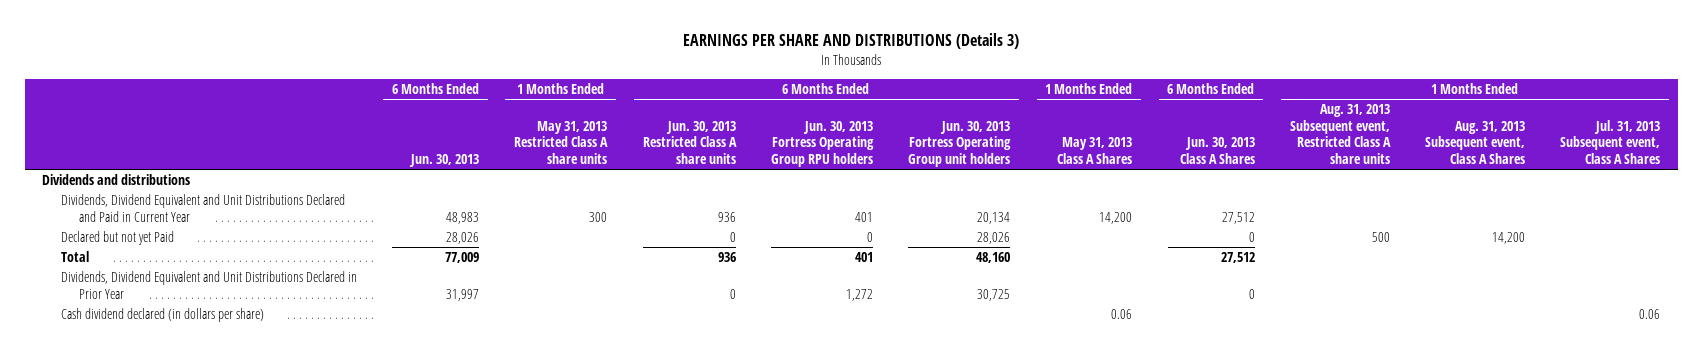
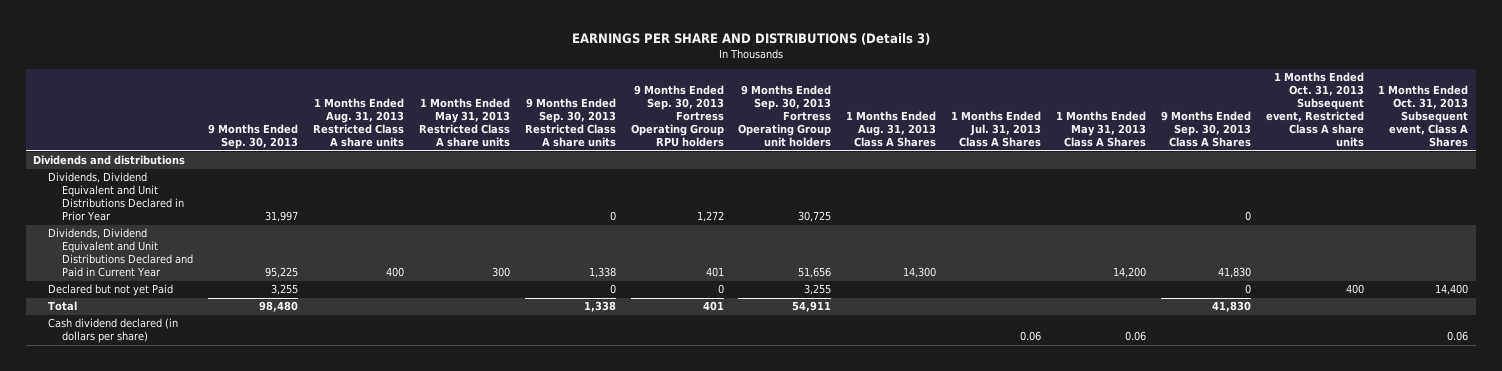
- | 6 Months Ended Jun. 30, 2013 | 1 Months Ended May 31, 2013 Restricted Class A share units | 6 Months Ended Jun. 30, 2013 Restricted Class A share units | 6 Months Ended Jun. 30, 2013 Fortress Operating Group RPU holders | 6 Months Ended Jun. 30, 2013 Fortress Operating Group unit holders | 1 Months Ended May 31, 2013 Class A Shares | 6 Months Ended Jun. 30, 2013 Class A Shares | 1 Months Ended Aug. 31, 2013 Subsequent event, Restricted Class A share units | 1 Months Ended Aug. 31, 2013 Subsequent event, Class A Shares | 1 Months Ended Jul. 31, 2013 Subsequent event, Class A Shares
+ | 9 Months Ended Sep. 30, 2013 | 1 Months Ended Aug. 31, 2013 Restricted Class A share units | 1 Months Ended May 31, 2013 Restricted Class A share units | 9 Months Ended Sep. 30, 2013 Restricted Class A share units | 9 Months Ended Sep. 30, 2013 Fortress Operating Group RPU holders | 9 Months Ended Sep. 30, 2013 Fortress Operating Group unit holders | 1 Months Ended Aug. 31, 2013 Class A Shares | 1 Months Ended Jul. 31, 2013 Class A Shares | 1 Months Ended May 31, 2013 Class A Shares | 9 Months Ended Sep. 30, 2013 Class A Shares | 1 Months Ended Oct. 31, 2013 Subsequent event, Restricted Class A share units | 1 Months Ended Oct. 31, 2013 Subsequent event, Class A Shares
moved up: Dividends, Dividend Equivalent and Unit Distributions Declared in Prior Year | 31,997 | | | 0 | 1,272 | 30,725 | | | | 0 | |

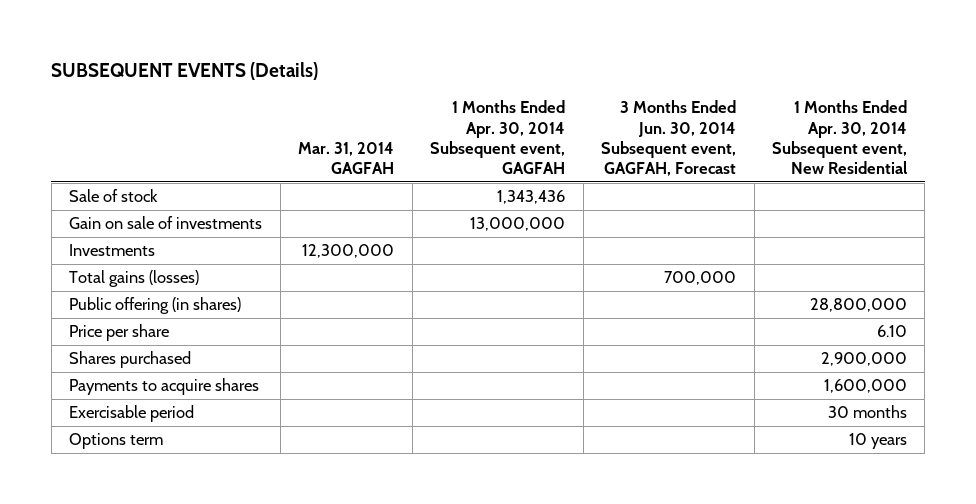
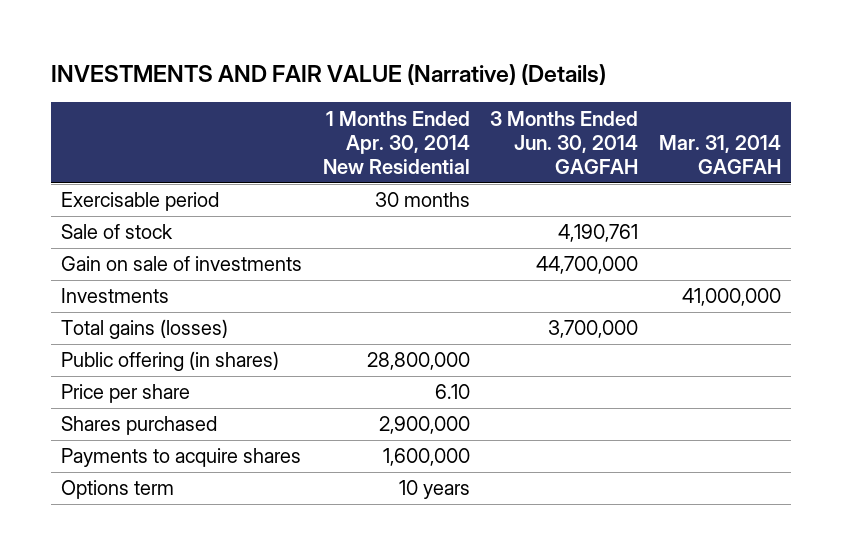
- SUBSEQUENT EVENTS (Details)
+ INVESTMENTS AND FAIR VALUE (Narrative) (Details)
- | Mar. 31, 2014 GAGFAH | 1 Months Ended Apr. 30, 2014 Subsequent event, GAGFAH | 3 Months Ended Jun. 30, 2014 Subsequent event, GAGFAH, Forecast | 1 Months Ended Apr. 30, 2014 Subsequent event, New Residential
+ | 1 Months Ended Apr. 30, 2014 New Residential | 3 Months Ended Jun. 30, 2014 GAGFAH | Mar. 31, 2014 GAGFAH
moved up: Exercisable period | 30 months | |
- Investments | 12,300,000 | | |
+ Investments | | | 41,000,000

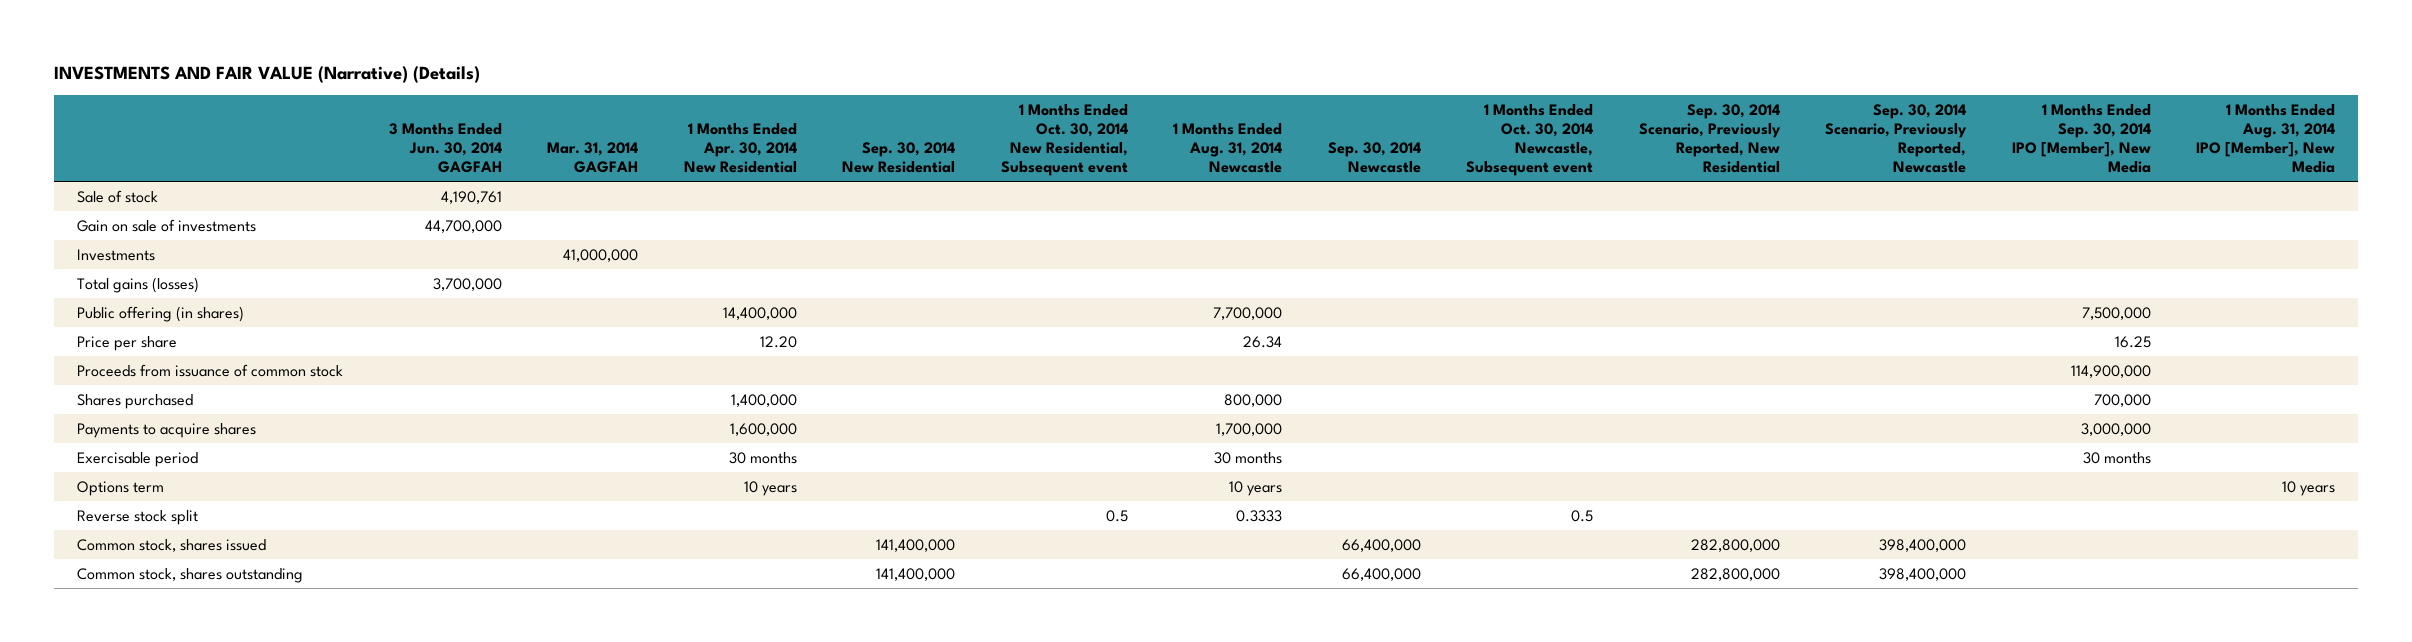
- | 1 Months Ended Apr. 30, 2014 New Residential | 3 Months Ended Jun. 30, 2014 GAGFAH | Mar. 31, 2014 GAGFAH
+ | 3 Months Ended Jun. 30, 2014 GAGFAH | Mar. 31, 2014 GAGFAH | 1 Months Ended Apr. 30, 2014 New Residential | Sep. 30, 2014 New Residential | 1 Months Ended Oct. 30, 2014 New Residential, Subsequent event | 1 Months Ended Aug. 31, 2014 Newcastle | Sep. 30, 2014 Newcastle | 1 Months Ended Oct. 30, 2014 Newcastle, Subsequent event | Sep. 30, 2014 Scenario, Previously Reported, New Residential | Sep. 30, 2014 Scenario, Previously Reported, Newcastle | 1 Months Ended Sep. 30, 2014 IPO [Member], New Media | 1 Months Ended Aug. 31, 2014 IPO [Member], New Media
- Public offering (in shares) | 28,800,000 | |
- Price per share | 6.10 | |
- Shares purchased | 2,900,000 | |
+ Public offering (in shares) | | | 14,400,000 | | | 7,700,000 | | | | | 7,500,000 |
+ Price per share | | | 12.20 | | | 26.34 | | | | | 16.25 |
+ Proceeds from issuance of common stock | | | | | | | | | | | 114,900,000 |
+ Shares purchased | | | 1,400,000 | | | 800,000 | | | | | 700,000 |
moved down: Exercisable period | | | 30 months | | | 30 months | | | | | 30 months |
+ Reverse stock split | | | | | 0.5 | 0.3333 | | 0.5 | | | |
+ Common stock, shares issued | | | | 141,400,000 | | | 66,400,000 | | 282,800,000 | 398,400,000 | |
+ Common stock, shares outstanding | | | | 141,400,000 | | | 66,400,000 | | 282,800,000 | 398,400,000 | |

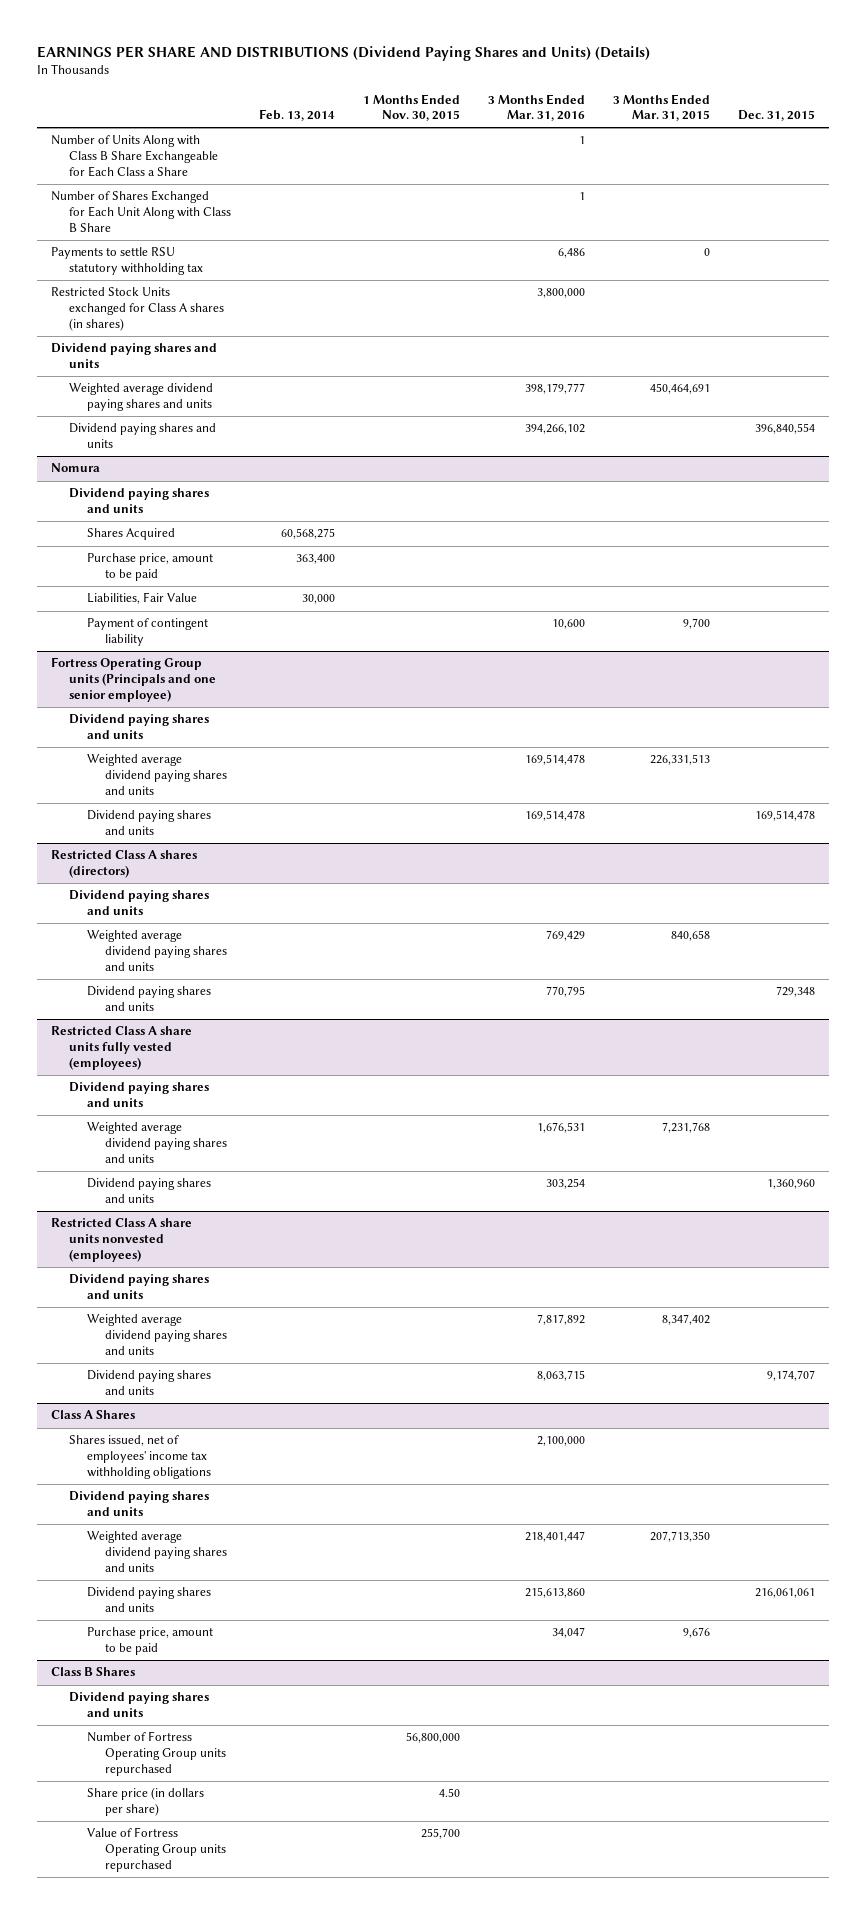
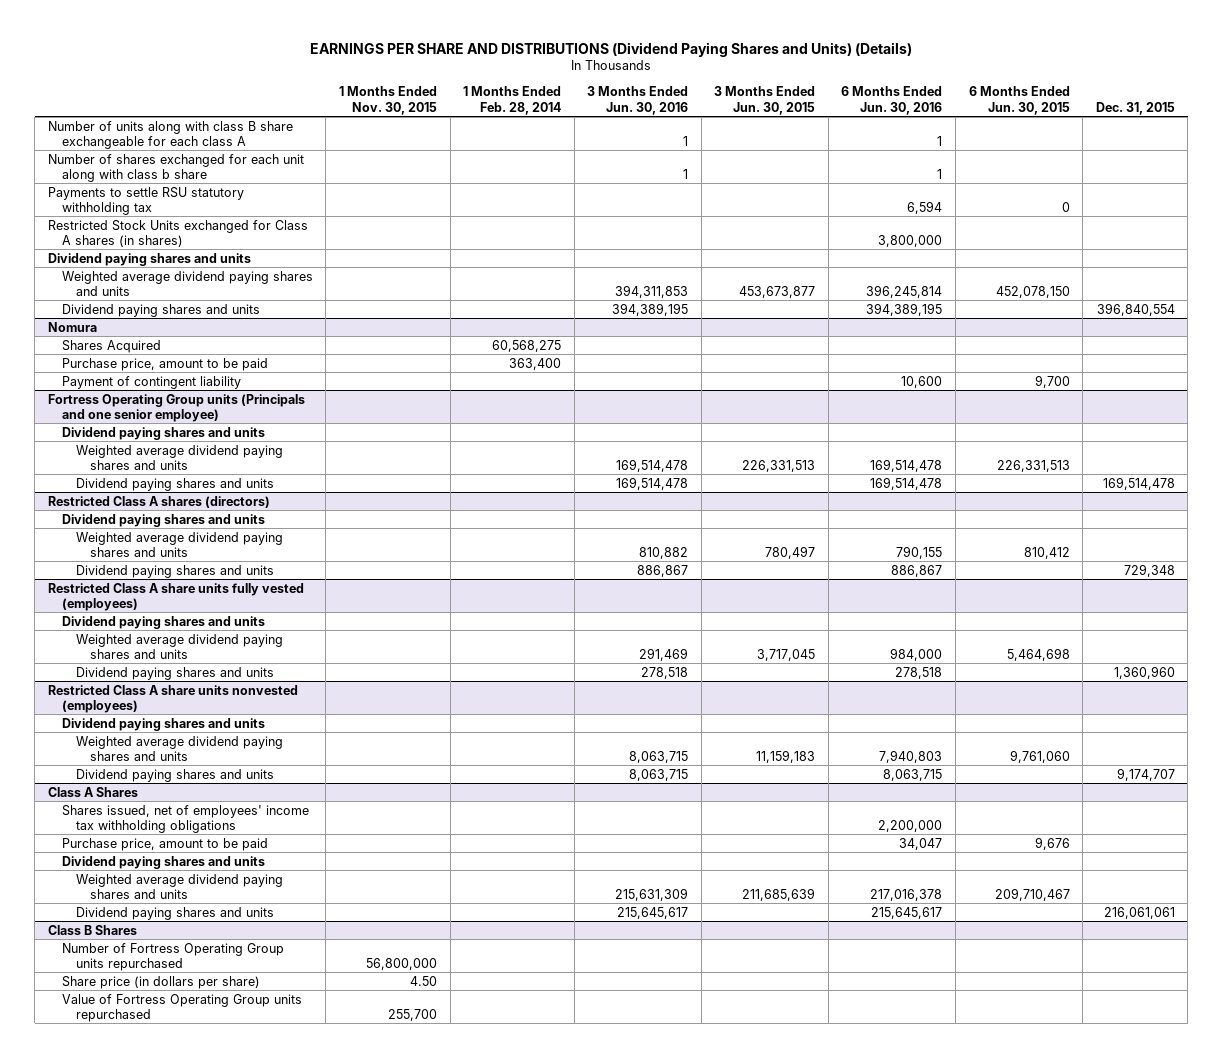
- | Feb. 13, 2014 | 1 Months Ended Nov. 30, 2015 | 3 Months Ended Mar. 31, 2016 | 3 Months Ended Mar. 31, 2015 | Dec. 31, 2015
+ | 1 Months Ended Nov. 30, 2015 | 1 Months Ended Feb. 28, 2014 | 3 Months Ended Jun. 30, 2016 | 3 Months Ended Jun. 30, 2015 | 6 Months Ended Jun. 30, 2016 | 6 Months Ended Jun. 30, 2015 | Dec. 31, 2015
- Number of Units Along with Class B Share Exchangeable for Each Class a Share | | | 1 | |
- Number of Shares Exchanged for Each Unit Along with Class B Share | | | 1 | |
+ Number of units along with class B share exchangeable for each class A | | | 1 | | 1 | |
+ Number of shares exchanged for each unit along with class b share | | | 1 | | 1 | |
@ Nomura
- Dividend paying shares and units
- Liabilities, Fair Value | 30,000 | | | |
@ Class A Shares
moved up: Purchase price, amount to be paid | | | | | 34,047 | 9,676 |
@ Class B Shares
- Dividend paying shares and units

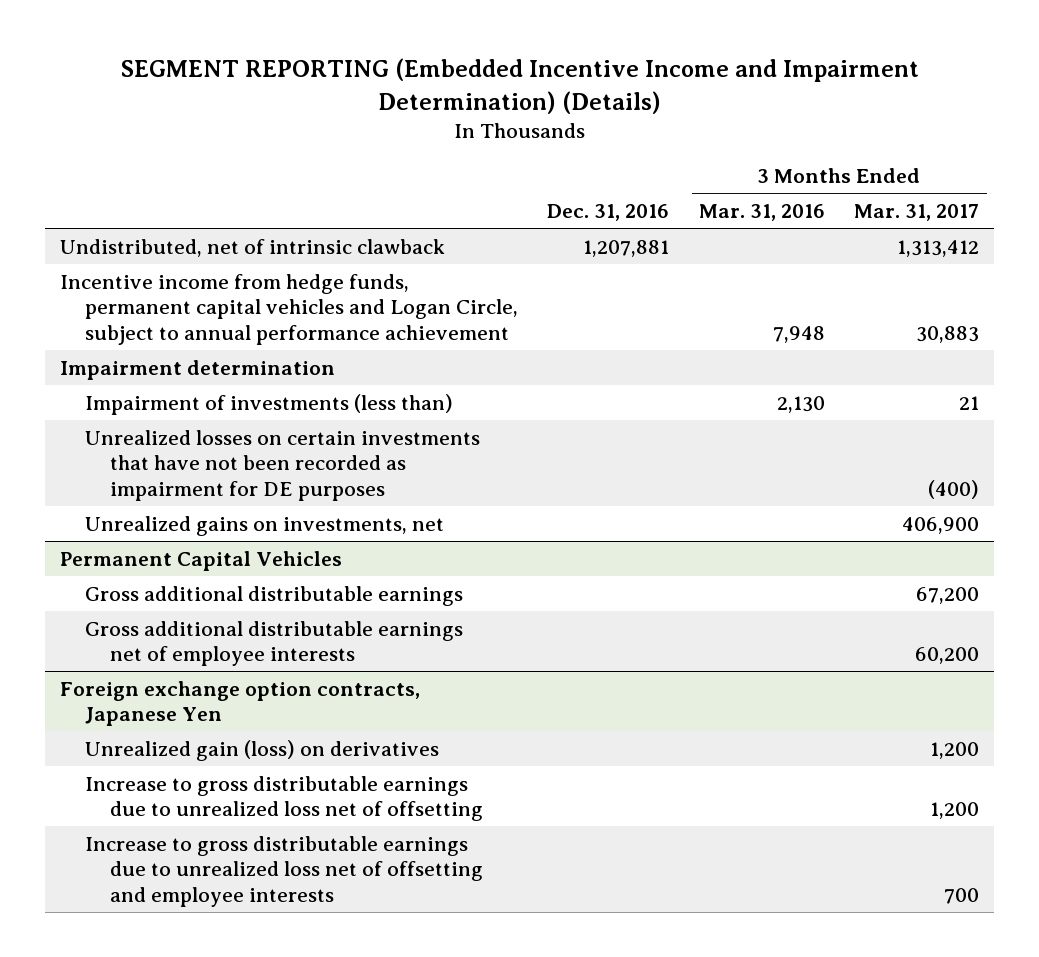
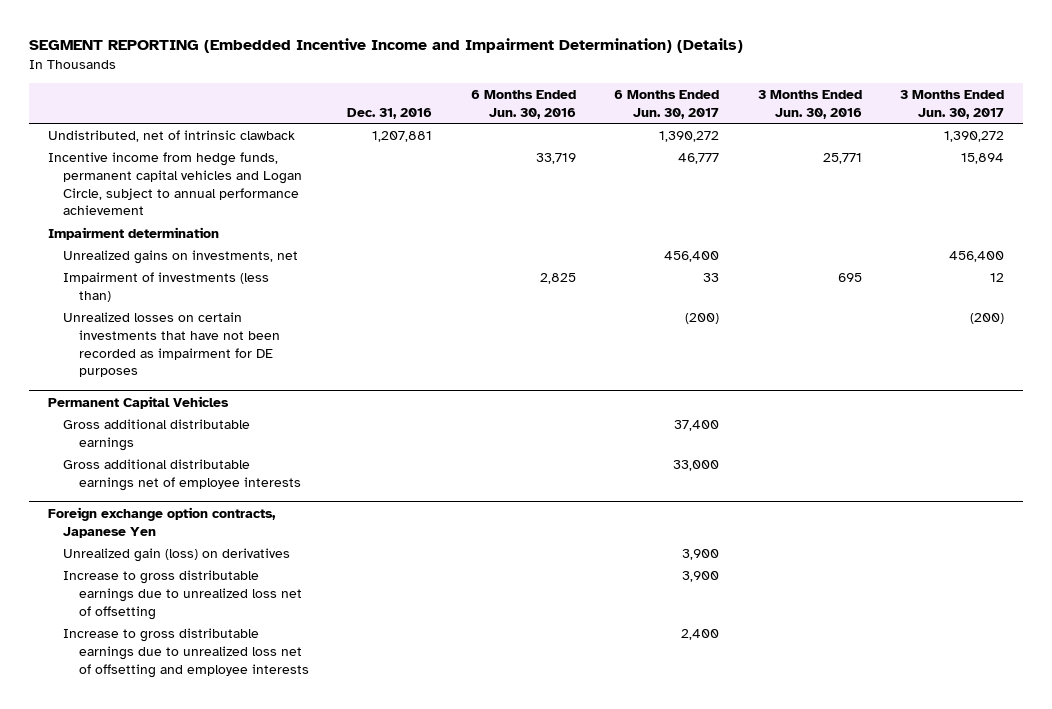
- | Dec. 31, 2016 | 3 Months Ended Mar. 31, 2016 | 3 Months Ended Mar. 31, 2017
+ | Dec. 31, 2016 | 6 Months Ended Jun. 30, 2016 | 6 Months Ended Jun. 30, 2017 | 3 Months Ended Jun. 30, 2016 | 3 Months Ended Jun. 30, 2017
moved up: Unrealized gains on investments, net | | | 456,400 | | 456,400

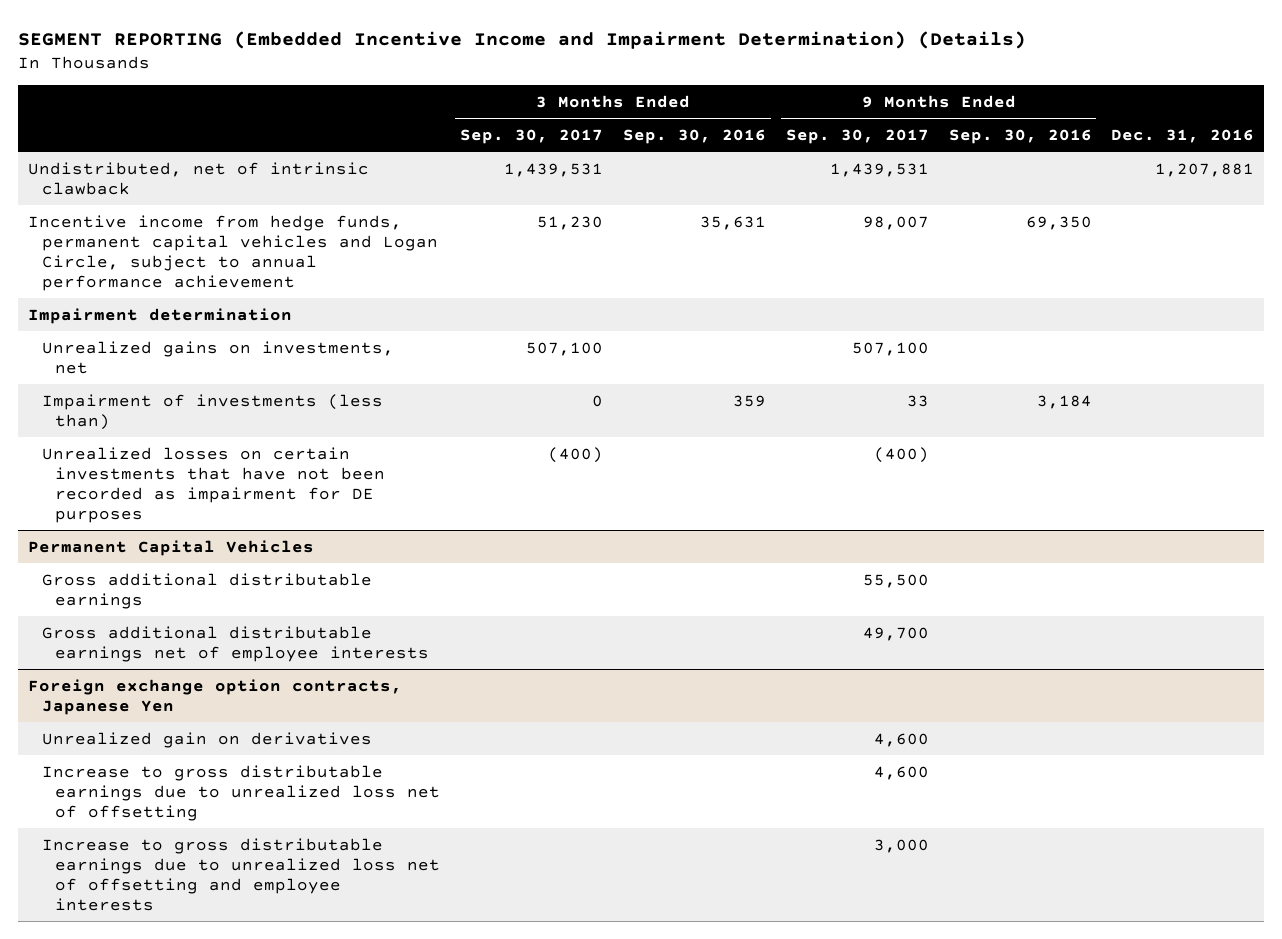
- | Dec. 31, 2016 | 6 Months Ended Jun. 30, 2016 | 6 Months Ended Jun. 30, 2017 | 3 Months Ended Jun. 30, 2016 | 3 Months Ended Jun. 30, 2017
+ | 3 Months Ended Sep. 30, 2017 | 3 Months Ended Sep. 30, 2016 | 9 Months Ended Sep. 30, 2017 | 9 Months Ended Sep. 30, 2016 | Dec. 31, 2016
@ Foreign exchange option contracts, Japanese Yen
- Unrealized gain (loss) on derivatives | | | 3,900 | |
+ Unrealized gain on derivatives | | | 4,600 | |

